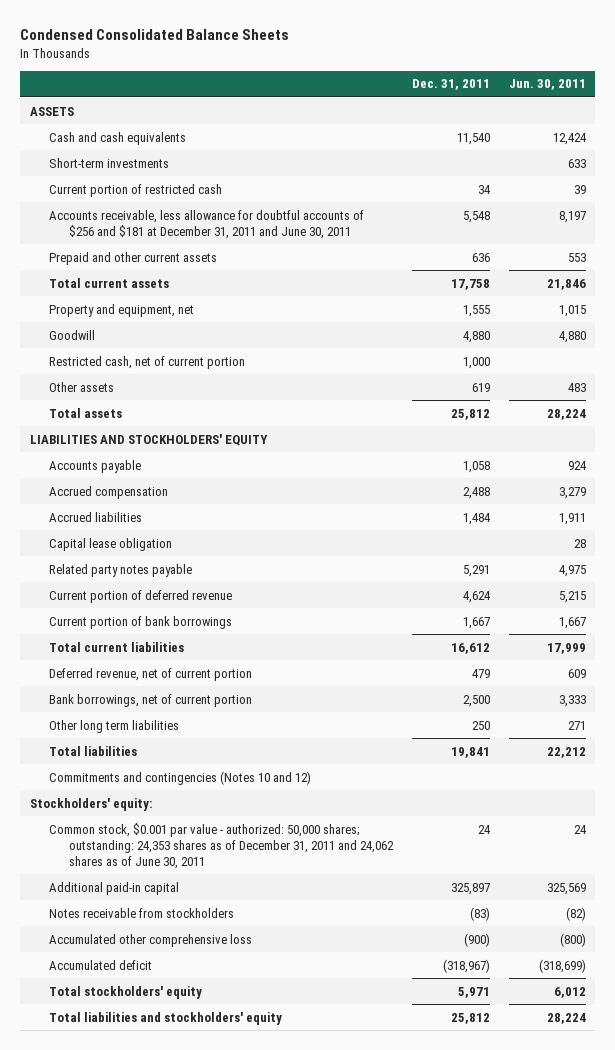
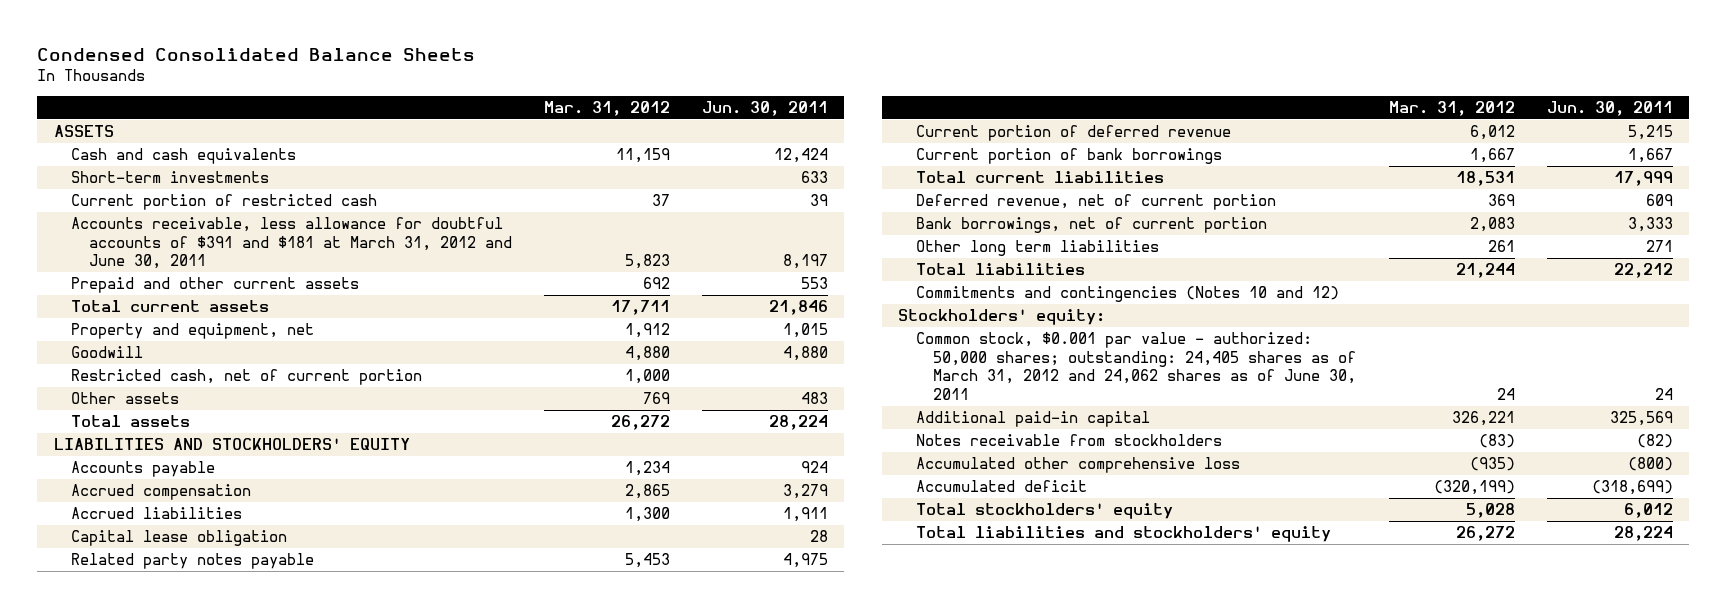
- | Dec. 31, 2011 | Jun. 30, 2011
+ | Mar. 31, 2012 | Jun. 30, 2011
- Accounts receivable, less allowance for doubtful accounts of $256 and $181 at December 31, 2011 and June 30, 2011 | 5,548 | 8,197
+ Accounts receivable, less allowance for doubtful accounts of $391 and $181 at March 31, 2012 and June 30, 2011 | 5,823 | 8,197
- Common stock, $0.001 par value - authorized: 50,000 shares; outstanding: 24,353 shares as of December 31, 2011 and 24,062 shares as of June 30, 2011 | 24 | 24
+ Common stock, $0.001 par value - authorized: 50,000 shares; outstanding: 24,405 shares as of March 31, 2012 and 24,062 shares as of June 30, 2011 | 24 | 24

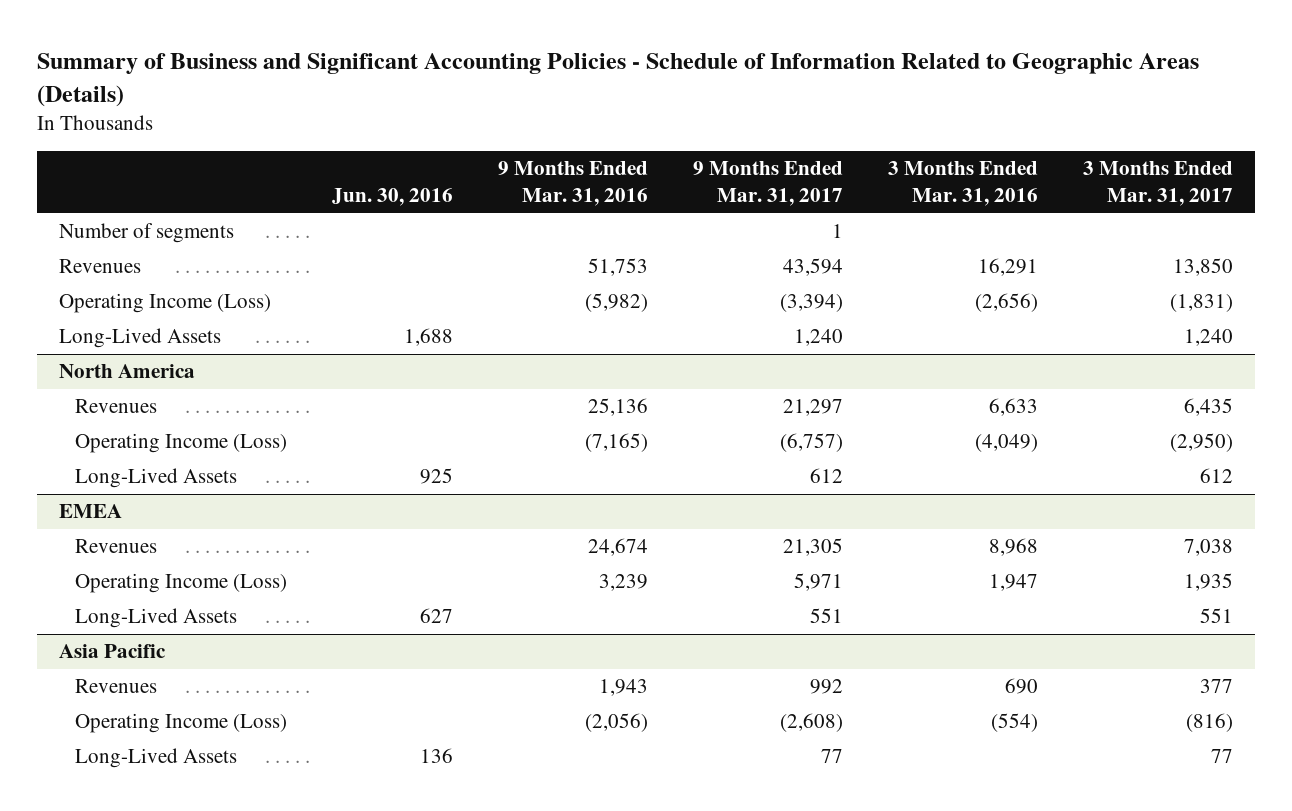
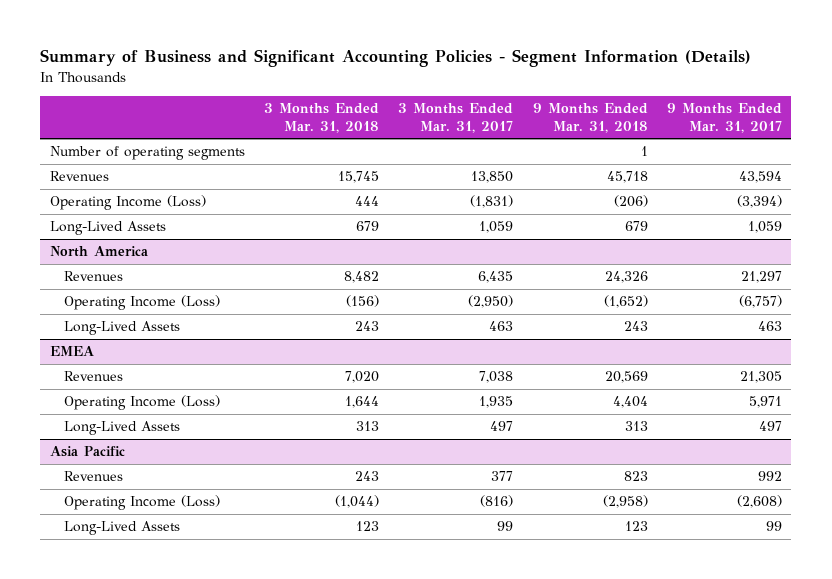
- Summary of Business and Significant Accounting Policies - Schedule of Information Related to Geographic Areas (Details)
+ Summary of Business and Significant Accounting Policies - Segment Information (Details)
- | Jun. 30, 2016 | 9 Months Ended Mar. 31, 2016 | 9 Months Ended Mar. 31, 2017 | 3 Months Ended Mar. 31, 2016 | 3 Months Ended Mar. 31, 2017
+ | 3 Months Ended Mar. 31, 2018 | 3 Months Ended Mar. 31, 2017 | 9 Months Ended Mar. 31, 2018 | 9 Months Ended Mar. 31, 2017
- Number of segments | | | 1 | |
+ Number of operating segments | | | 1 |
- Long-Lived Assets | 1,688 | | 1,240 | | 1,240
+ Long-Lived Assets | 679 | 1,059 | 679 | 1,059
@ North America
- Long-Lived Assets | 925 | | 612 | | 612
+ Long-Lived Assets | 243 | 463 | 243 | 463
@ EMEA
- Long-Lived Assets | 627 | | 551 | | 551
+ Long-Lived Assets | 313 | 497 | 313 | 497
@ Asia Pacific
- Long-Lived Assets | 136 | | 77 | | 77
+ Long-Lived Assets | 123 | 99 | 123 | 99

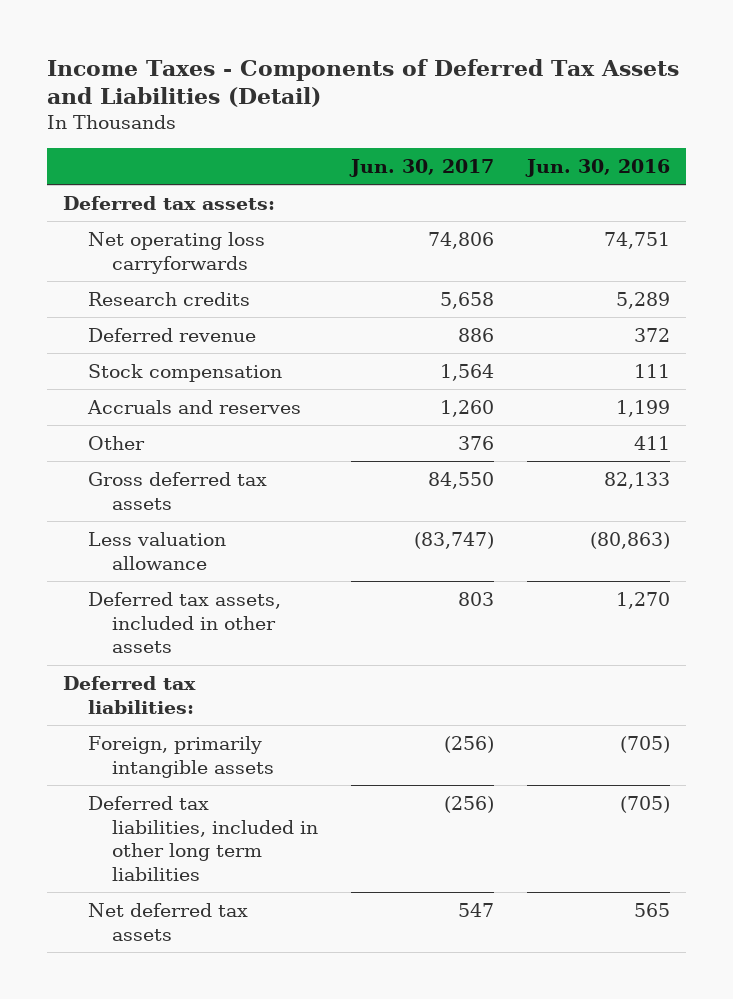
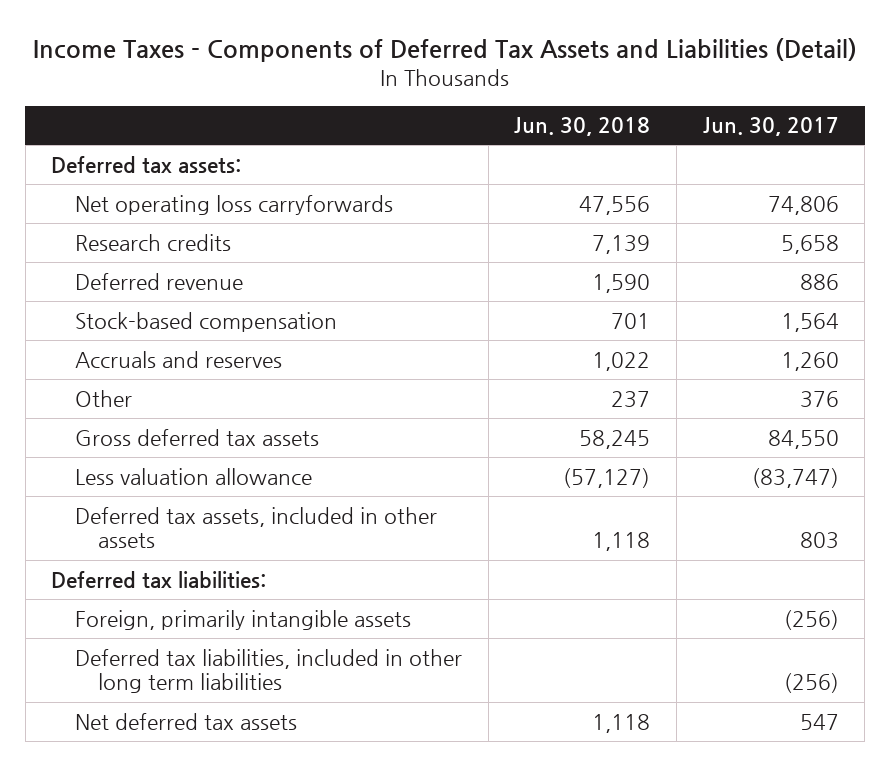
- | Jun. 30, 2017 | Jun. 30, 2016
+ | Jun. 30, 2018 | Jun. 30, 2017
- Stock compensation | 1,564 | 111
+ Stock-based compensation | 701 | 1,564

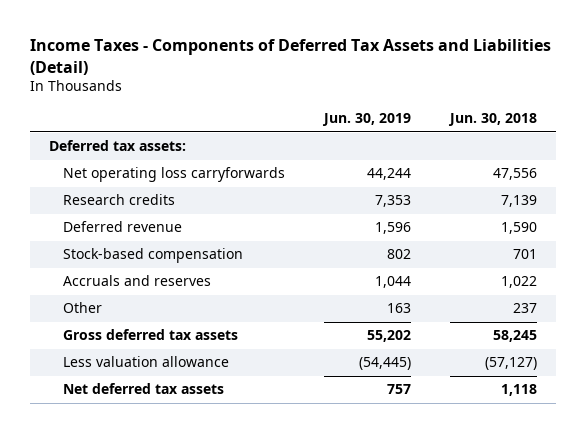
- | Jun. 30, 2018 | Jun. 30, 2017
+ | Jun. 30, 2019 | Jun. 30, 2018
- Deferred tax assets, included in other assets | 1,118 | 803
- Deferred tax liabilities:
- Foreign, primarily intangible assets | | (256)
- Deferred tax liabilities, included in other long term liabilities | | (256)

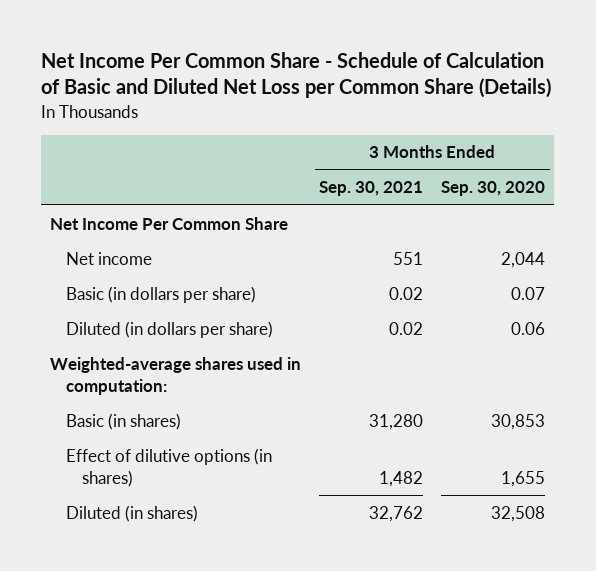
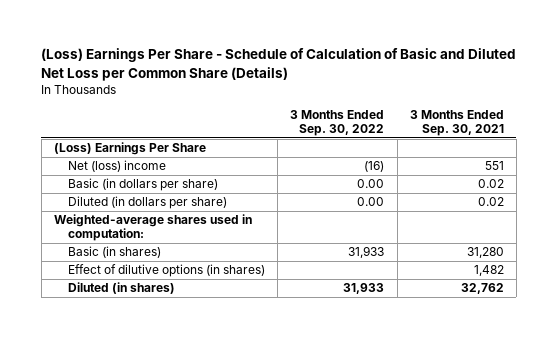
- Net Income Per Common Share - Schedule of Calculation of Basic and Diluted Net Loss per Common Share (Details)
+ (Loss) Earnings Per Share - Schedule of Calculation of Basic and Diluted Net Loss per Common Share (Details)
- | 3 Months Ended Sep. 30, 2021 | 3 Months Ended Sep. 30, 2020
+ | 3 Months Ended Sep. 30, 2022 | 3 Months Ended Sep. 30, 2021
- Net Income Per Common Share
- Net income | 551 | 2,044
+ (Loss) Earnings Per Share
+ Net (loss) income | (16) | 551

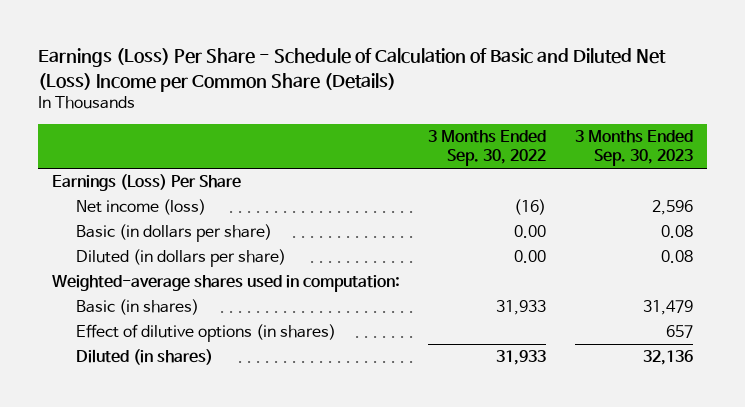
- (Loss) Earnings Per Share - Schedule of Calculation of Basic and Diluted Net Loss per Common Share (Details)
+ Earnings (Loss) Per Share - Schedule of Calculation of Basic and Diluted Net (Loss) Income per Common Share (Details)
- | 3 Months Ended Sep. 30, 2022 | 3 Months Ended Sep. 30, 2021
+ | 3 Months Ended Sep. 30, 2022 | 3 Months Ended Sep. 30, 2023
- (Loss) Earnings Per Share
- Net (loss) income | (16) | 551
+ Earnings (Loss) Per Share
+ Net income (loss) | (16) | 2,596

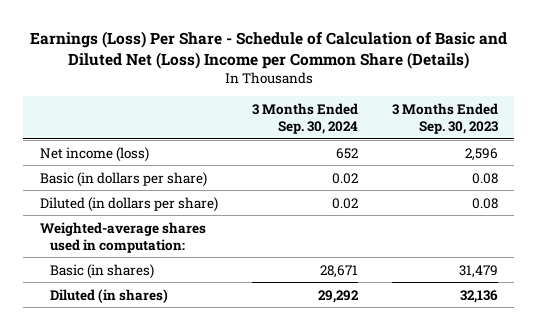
- | 3 Months Ended Sep. 30, 2022 | 3 Months Ended Sep. 30, 2023
+ | 3 Months Ended Sep. 30, 2024 | 3 Months Ended Sep. 30, 2023
- Earnings (Loss) Per Share
- Effect of dilutive options (in shares) | | 657

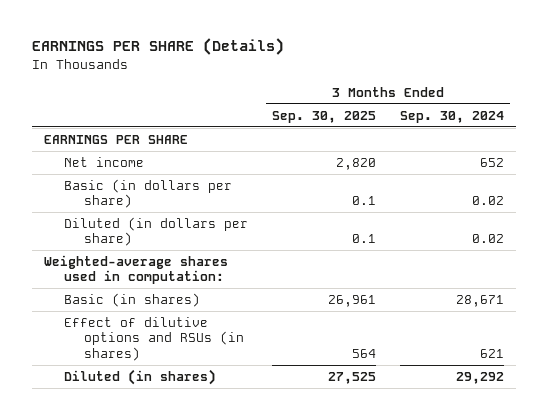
- Earnings (Loss) Per Share - Schedule of Calculation of Basic and Diluted Net (Loss) Income per Common Share (Details)
+ EARNINGS PER SHARE (Details)
- | 3 Months Ended Sep. 30, 2024 | 3 Months Ended Sep. 30, 2023
+ | 3 Months Ended Sep. 30, 2025 | 3 Months Ended Sep. 30, 2024
- Net income (loss) | 652 | 2,596
+ EARNINGS PER SHARE
+ Net income | 2,820 | 652
+ Effect of dilutive options and RSUs (in shares) | 564 | 621

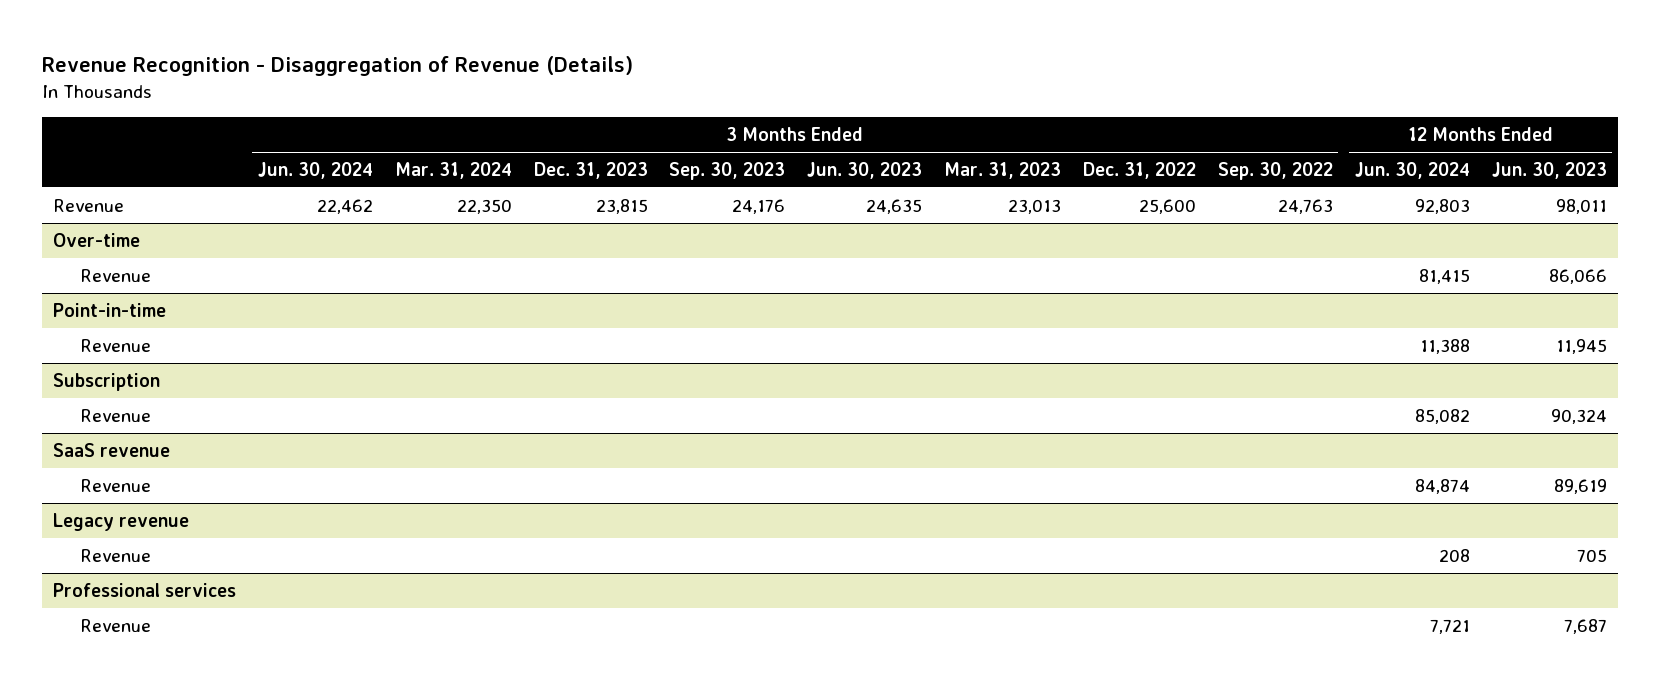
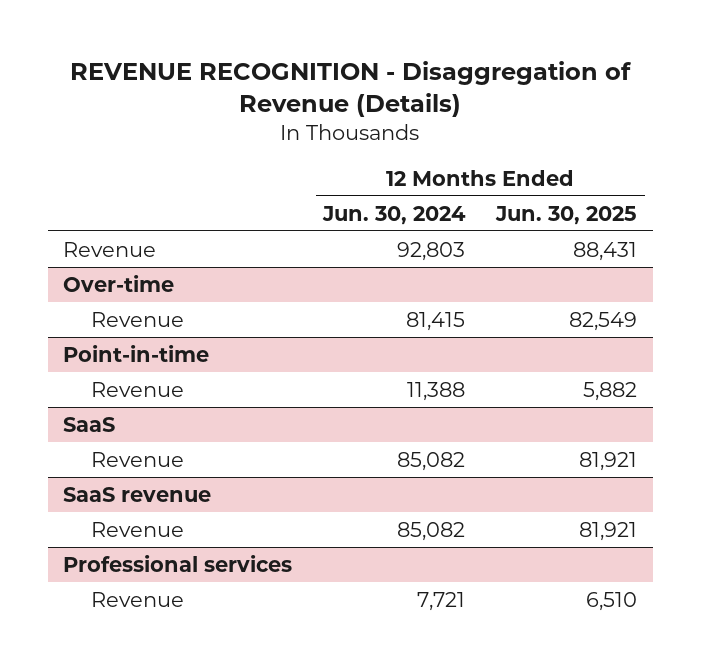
- Revenue Recognition - Disaggregation of Revenue (Details)
+ REVENUE RECOGNITION - Disaggregation of Revenue (Details)
- | 3 Months Ended Jun. 30, 2024 | 3 Months Ended Mar. 31, 2024 | 3 Months Ended Dec. 31, 2023 | 3 Months Ended Sep. 30, 2023 | 3 Months Ended Jun. 30, 2023 | 3 Months Ended Mar. 31, 2023 | 3 Months Ended Dec. 31, 2022 | 3 Months Ended Sep. 30, 2022 | 12 Months Ended Jun. 30, 2024 | 12 Months Ended Jun. 30, 2023
+ | 12 Months Ended Jun. 30, 2024 | 12 Months Ended Jun. 30, 2025
- Subscription
+ SaaS
@ SaaS revenue
- Revenue | | | | | | | | | 84,874 | 89,619
- Legacy revenue
- Revenue | | | | | | | | | 208 | 705
@ SaaS revenue
+ Revenue | 85,082 | 81,921

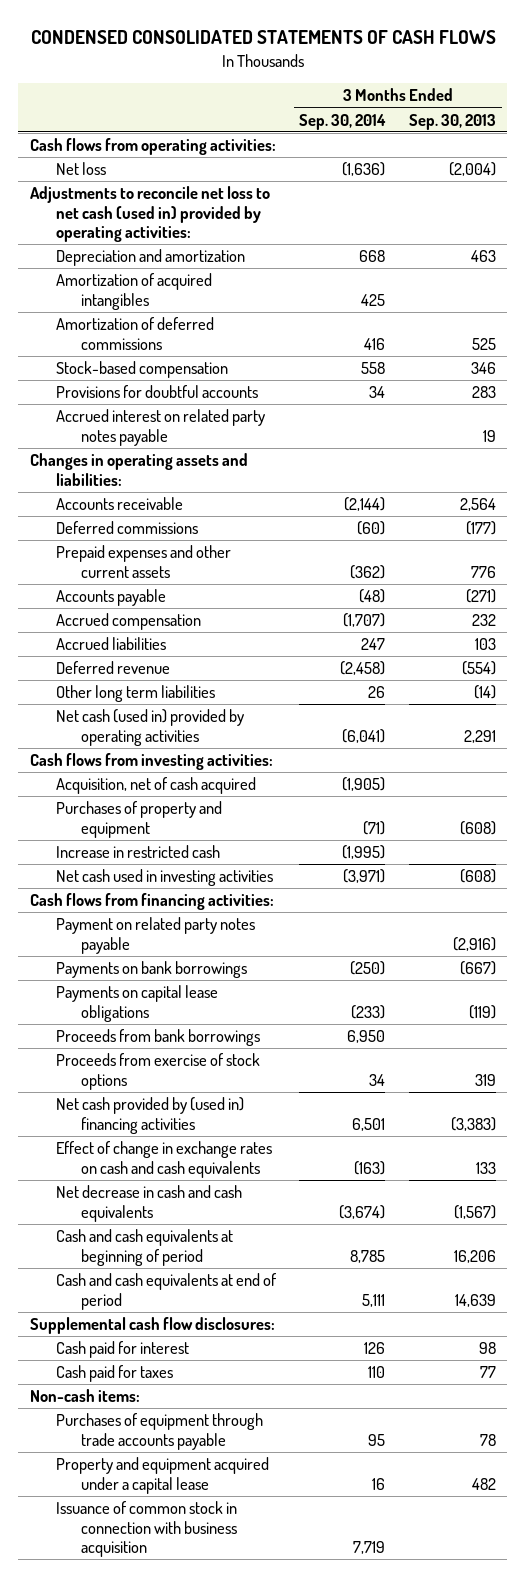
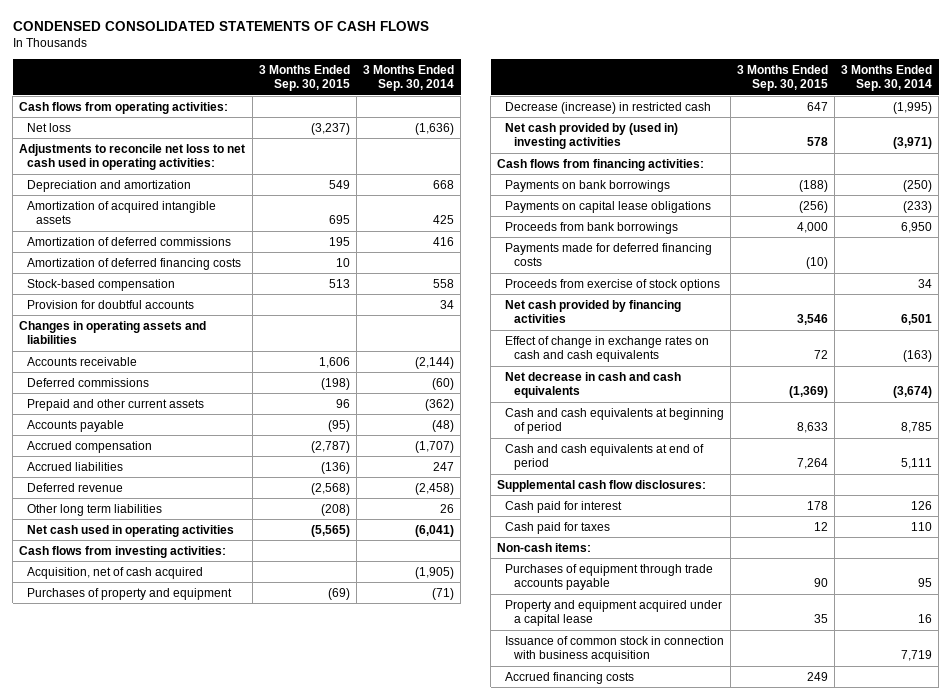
- | 3 Months Ended Sep. 30, 2014 | 3 Months Ended Sep. 30, 2013
+ | 3 Months Ended Sep. 30, 2015 | 3 Months Ended Sep. 30, 2014
- Adjustments to reconcile net loss to net cash (used in) provided by operating activities:
+ Adjustments to reconcile net loss to net cash used in operating activities:
- Amortization of acquired intangibles | 425 |
+ Amortization of acquired intangible assets | 695 | 425
+ Amortization of deferred financing costs | 10 |
- Provisions for doubtful accounts | 34 | 283
- Accrued interest on related party notes payable | | 19
- Changes in operating assets and liabilities:
+ Provision for doubtful accounts | | 34
+ Changes in operating assets and liabilities
- Prepaid expenses and other current assets | (362) | 776
+ Prepaid and other current assets | 96 | (362)
- Net cash (used in) provided by operating activities | (6,041) | 2,291
+ Net cash used in operating activities | (5,565) | (6,041)
- Increase in restricted cash | (1,995) |
- Net cash used in investing activities | (3,971) | (608)
+ Decrease (increase) in restricted cash | 647 | (1,995)
+ Net cash provided by (used in) investing activities | 578 | (3,971)
- Payment on related party notes payable | | (2,916)
+ Payments made for deferred financing costs | (10) |
- Net cash provided by (used in) financing activities | 6,501 | (3,383)
+ Net cash provided by financing activities | 3,546 | 6,501
+ Accrued financing costs | 249 |

